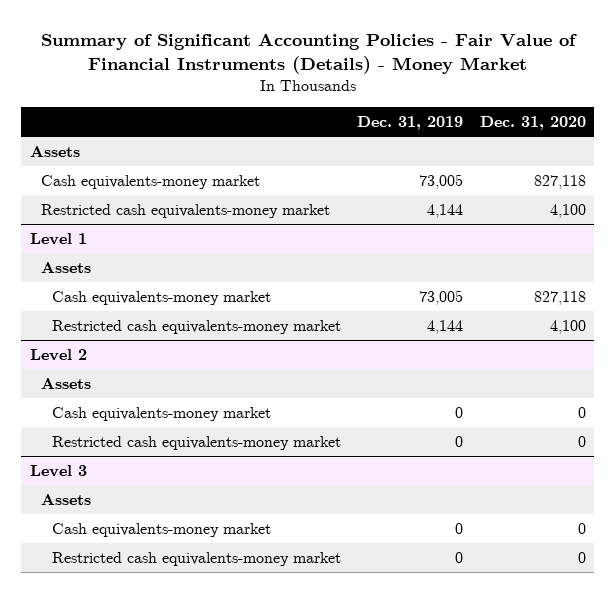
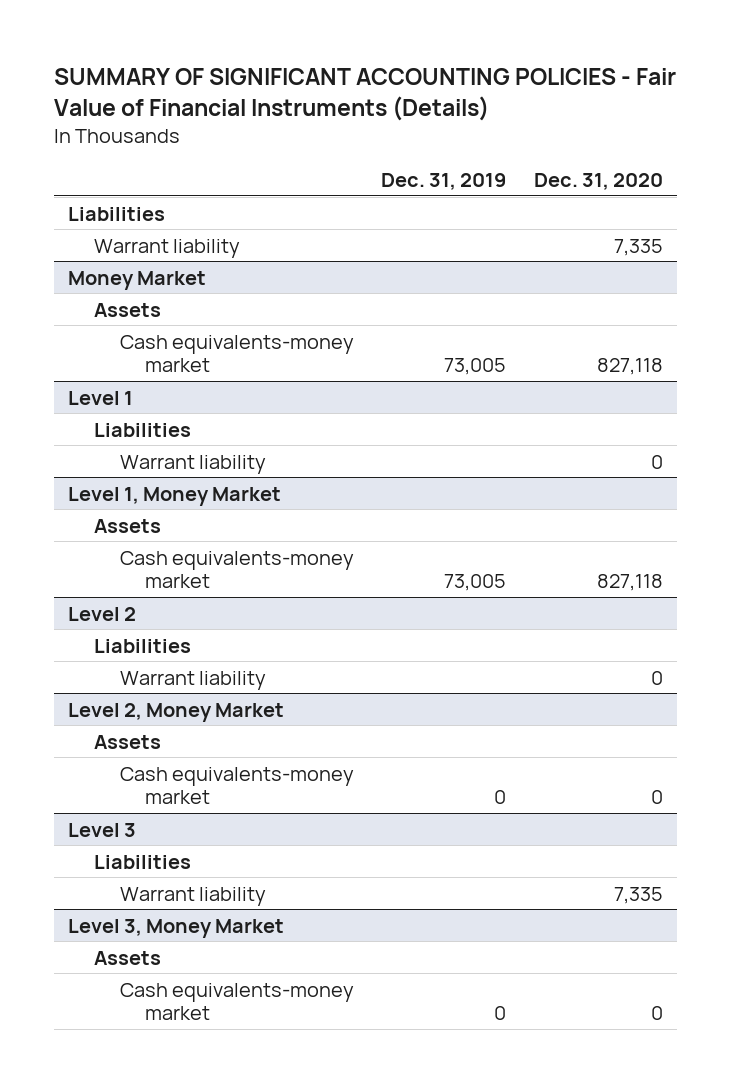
- Summary of Significant Accounting Policies - Fair Value of Financial Instruments (Details) - Money Market
+ SUMMARY OF SIGNIFICANT ACCOUNTING POLICIES - Fair Value of Financial Instruments (Details)
+ Liabilities
+ Warrant liability | | 7,335
+ Money Market
- Restricted cash equivalents-money market | 4,144 | 4,100
@ Level 1
+ Liabilities
+ Warrant liability | | 0
+ Level 1, Money Market
@ Level 1
- Restricted cash equivalents-money market | 4,144 | 4,100
@ Level 2
+ Liabilities
+ Warrant liability | | 0
+ Level 2, Money Market
@ Level 2
- Restricted cash equivalents-money market | 0 | 0
@ Level 3
+ Liabilities
+ Warrant liability | | 7,335
+ Level 3, Money Market
@ Level 3
- Restricted cash equivalents-money market | 0 | 0

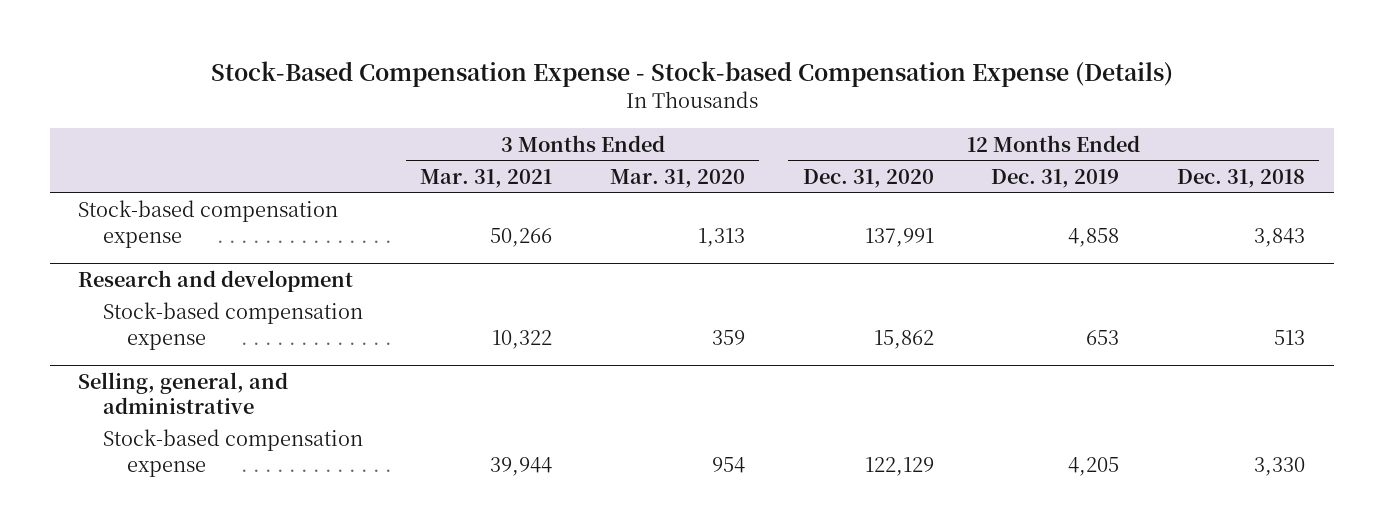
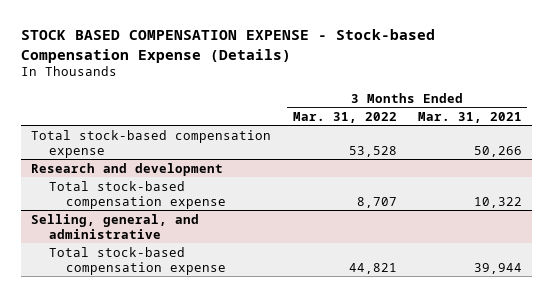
- Stock-Based Compensation Expense - Stock-based Compensation Expense (Details)
+ STOCK BASED COMPENSATION EXPENSE - Stock-based Compensation Expense (Details)
- | 3 Months Ended Mar. 31, 2021 | 3 Months Ended Mar. 31, 2020 | 12 Months Ended Dec. 31, 2020 | 12 Months Ended Dec. 31, 2019 | 12 Months Ended Dec. 31, 2018
+ | 3 Months Ended Mar. 31, 2022 | 3 Months Ended Mar. 31, 2021
- Stock-based compensation expense | 50,266 | 1,313 | 137,991 | 4,858 | 3,843
+ Total stock-based compensation expense | 53,528 | 50,266
@ Research and development
- Stock-based compensation expense | 10,322 | 359 | 15,862 | 653 | 513
+ Total stock-based compensation expense | 8,707 | 10,322
@ Selling, general, and administrative
- Stock-based compensation expense | 39,944 | 954 | 122,129 | 4,205 | 3,330
+ Total stock-based compensation expense | 44,821 | 39,944

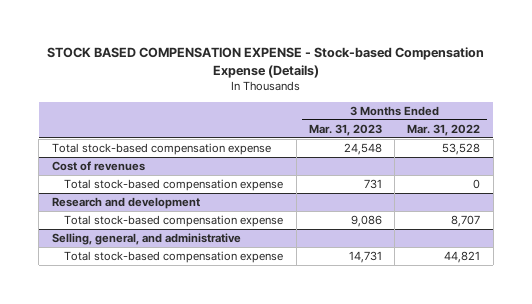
- | 3 Months Ended Mar. 31, 2022 | 3 Months Ended Mar. 31, 2021
+ | 3 Months Ended Mar. 31, 2023 | 3 Months Ended Mar. 31, 2022
+ Cost of revenues
+ Total stock-based compensation expense | 731 | 0

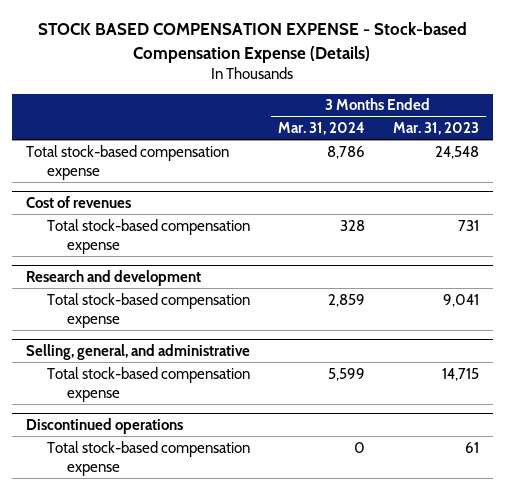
- | 3 Months Ended Mar. 31, 2023 | 3 Months Ended Mar. 31, 2022
+ | 3 Months Ended Mar. 31, 2024 | 3 Months Ended Mar. 31, 2023
@ Research and development
- Total stock-based compensation expense | 9,086 | 8,707
+ Total stock-based compensation expense | 2,859 | 9,041
@ Selling, general, and administrative
- Total stock-based compensation expense | 14,731 | 44,821
+ Total stock-based compensation expense | 5,599 | 14,715
+ Discontinued operations
+ Total stock-based compensation expense | 0 | 61

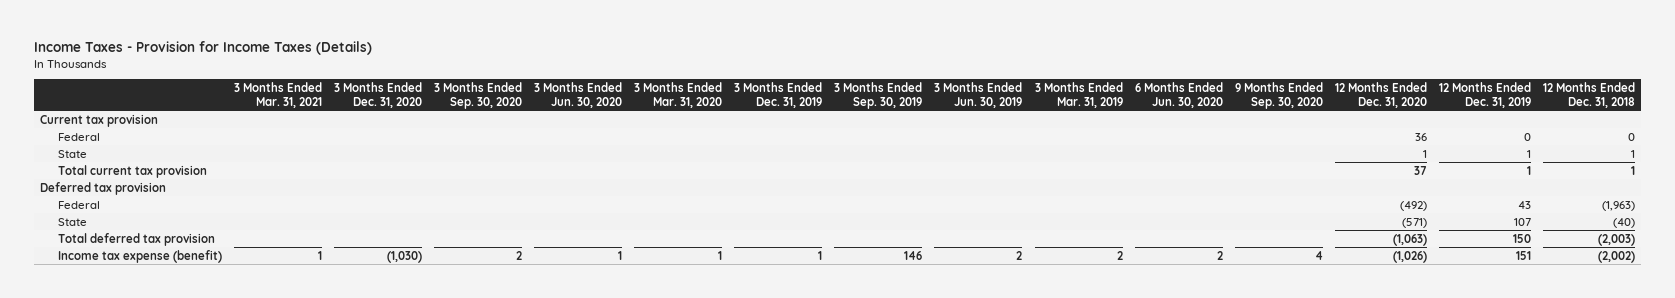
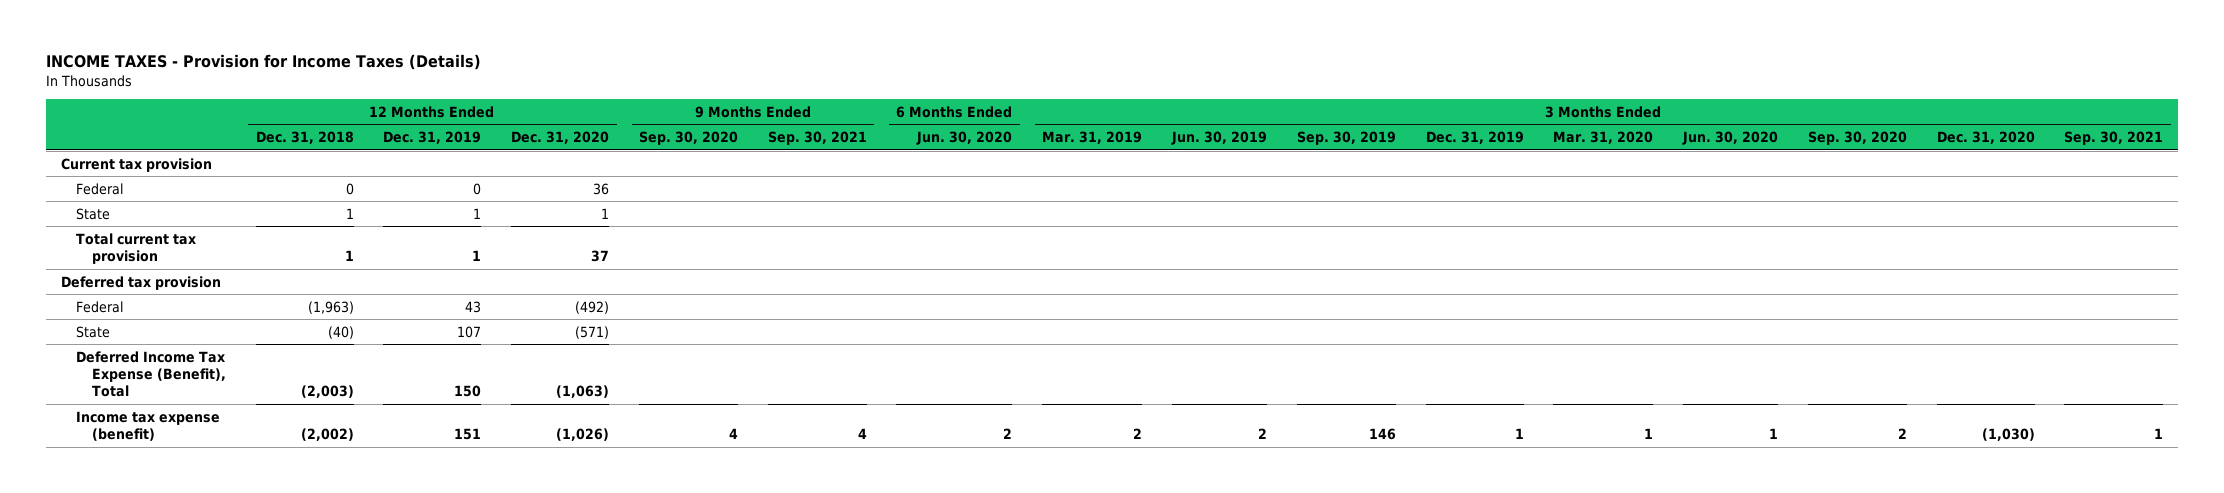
- Income Taxes - Provision for Income Taxes (Details)
+ INCOME TAXES - Provision for Income Taxes (Details)
- | 3 Months Ended Mar. 31, 2021 | 3 Months Ended Dec. 31, 2020 | 3 Months Ended Sep. 30, 2020 | 3 Months Ended Jun. 30, 2020 | 3 Months Ended Mar. 31, 2020 | 3 Months Ended Dec. 31, 2019 | 3 Months Ended Sep. 30, 2019 | 3 Months Ended Jun. 30, 2019 | 3 Months Ended Mar. 31, 2019 | 6 Months Ended Jun. 30, 2020 | 9 Months Ended Sep. 30, 2020 | 12 Months Ended Dec. 31, 2020 | 12 Months Ended Dec. 31, 2019 | 12 Months Ended Dec. 31, 2018
+ | 12 Months Ended Dec. 31, 2018 | 12 Months Ended Dec. 31, 2019 | 12 Months Ended Dec. 31, 2020 | 9 Months Ended Sep. 30, 2020 | 9 Months Ended Sep. 30, 2021 | 6 Months Ended Jun. 30, 2020 | 3 Months Ended Mar. 31, 2019 | 3 Months Ended Jun. 30, 2019 | 3 Months Ended Sep. 30, 2019 | 3 Months Ended Dec. 31, 2019 | 3 Months Ended Mar. 31, 2020 | 3 Months Ended Jun. 30, 2020 | 3 Months Ended Sep. 30, 2020 | 3 Months Ended Dec. 31, 2020 | 3 Months Ended Sep. 30, 2021
- Total deferred tax provision | | | | | | | | | | | | (1,063) | 150 | (2,003)
+ Deferred Income Tax Expense (Benefit), Total | (2,003) | 150 | (1,063) | | | | | | | | | | | |

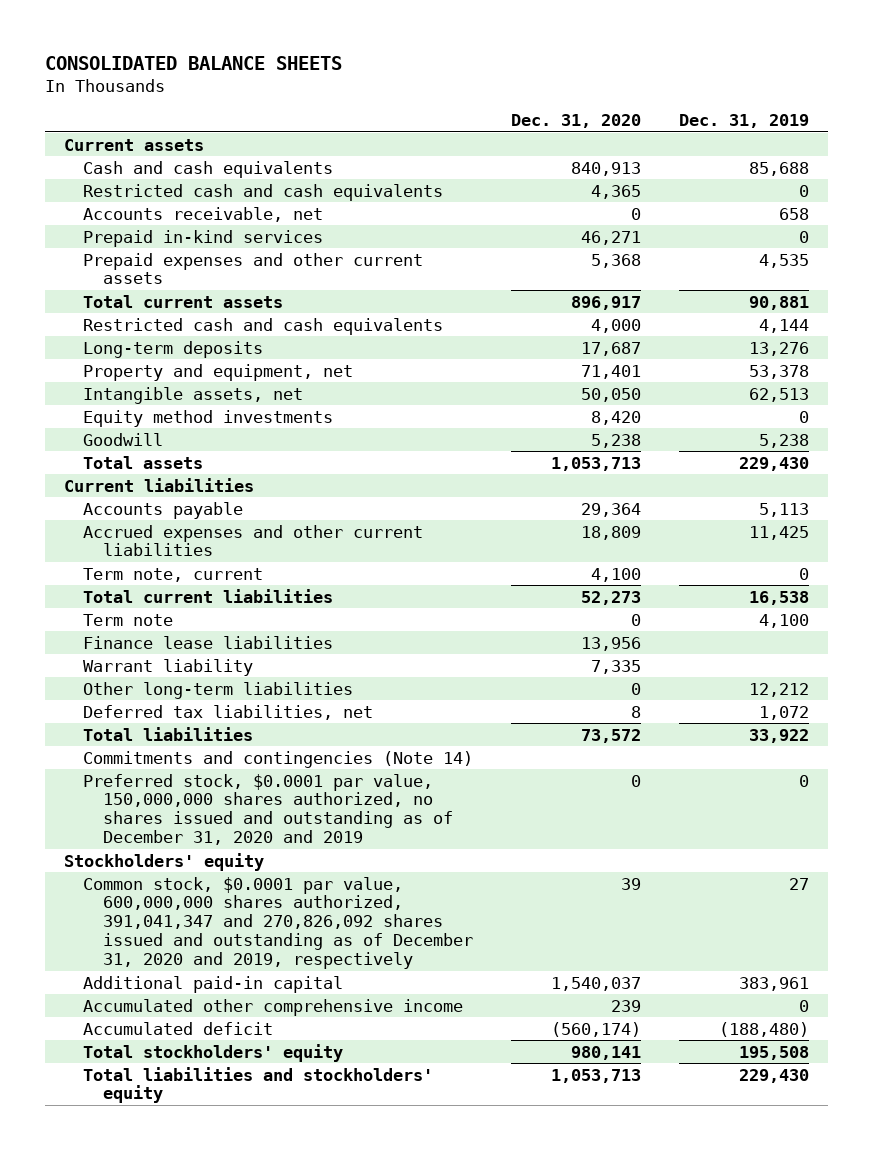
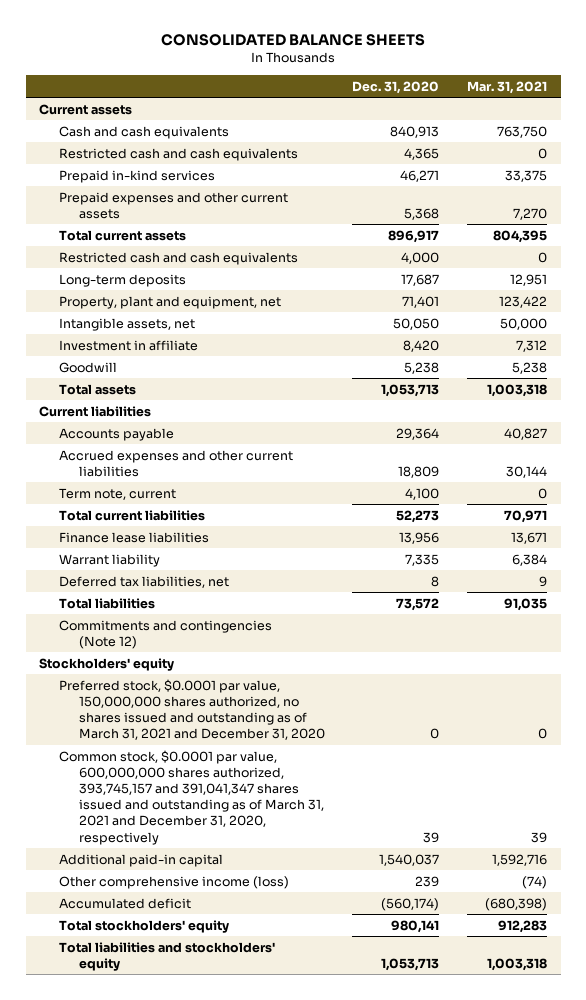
- | Dec. 31, 2020 | Dec. 31, 2019
+ | Dec. 31, 2020 | Mar. 31, 2021
- Accounts receivable, net | 0 | 658
- Property and equipment, net | 71,401 | 53,378
+ Property, plant and equipment, net | 71,401 | 123,422
- Equity method investments | 8,420 | 0
+ Investment in affiliate | 8,420 | 7,312
- Term note | 0 | 4,100
- Other long-term liabilities | 0 | 12,212
- Commitments and contingencies (Note 14)
- Preferred stock, $0.0001 par value, 150,000,000 shares authorized, no shares issued and outstanding as of December 31, 2020 and 2019 | 0 | 0
+ Commitments and contingencies (Note 12)
- Common stock, $0.0001 par value, 600,000,000 shares authorized, 391,041,347 and 270,826,092 shares issued and outstanding as of December 31, 2020 and 2019, respectively | 39 | 27
+ Preferred stock, $0.0001 par value, 150,000,000 shares authorized, no shares issued and outstanding as of March 31, 2021 and December 31, 2020 | 0 | 0
+ Common stock, $0.0001 par value, 600,000,000 shares authorized, 393,745,157 and 391,041,347 shares issued and outstanding as of March 31, 2021 and December 31, 2020, respectively | 39 | 39
- Accumulated other comprehensive income | 239 | 0
+ Other comprehensive income (loss) | 239 | (74)

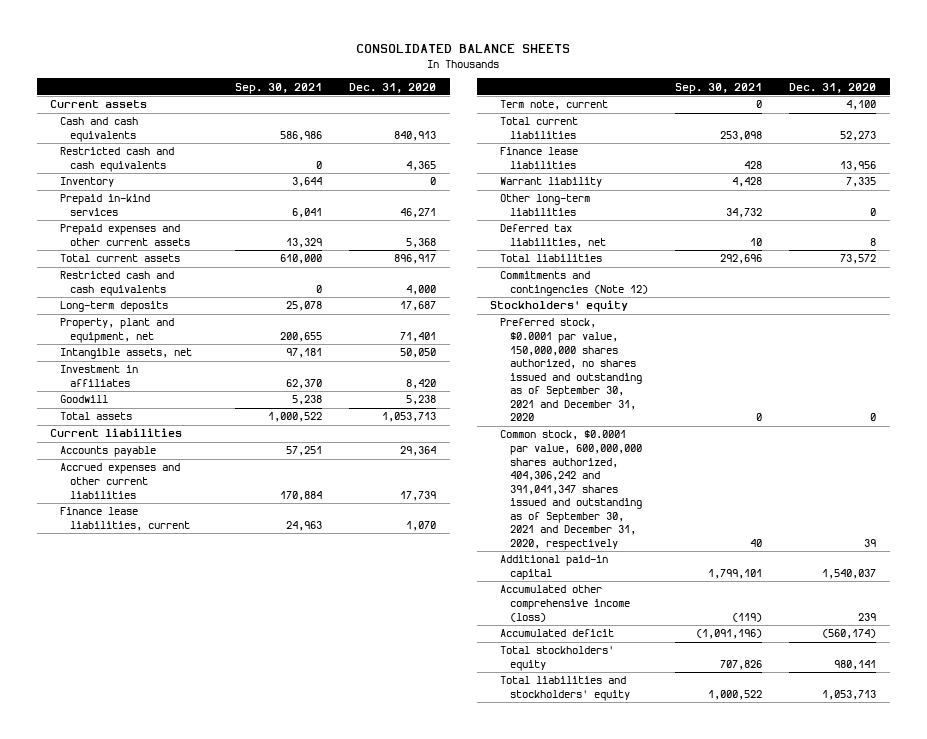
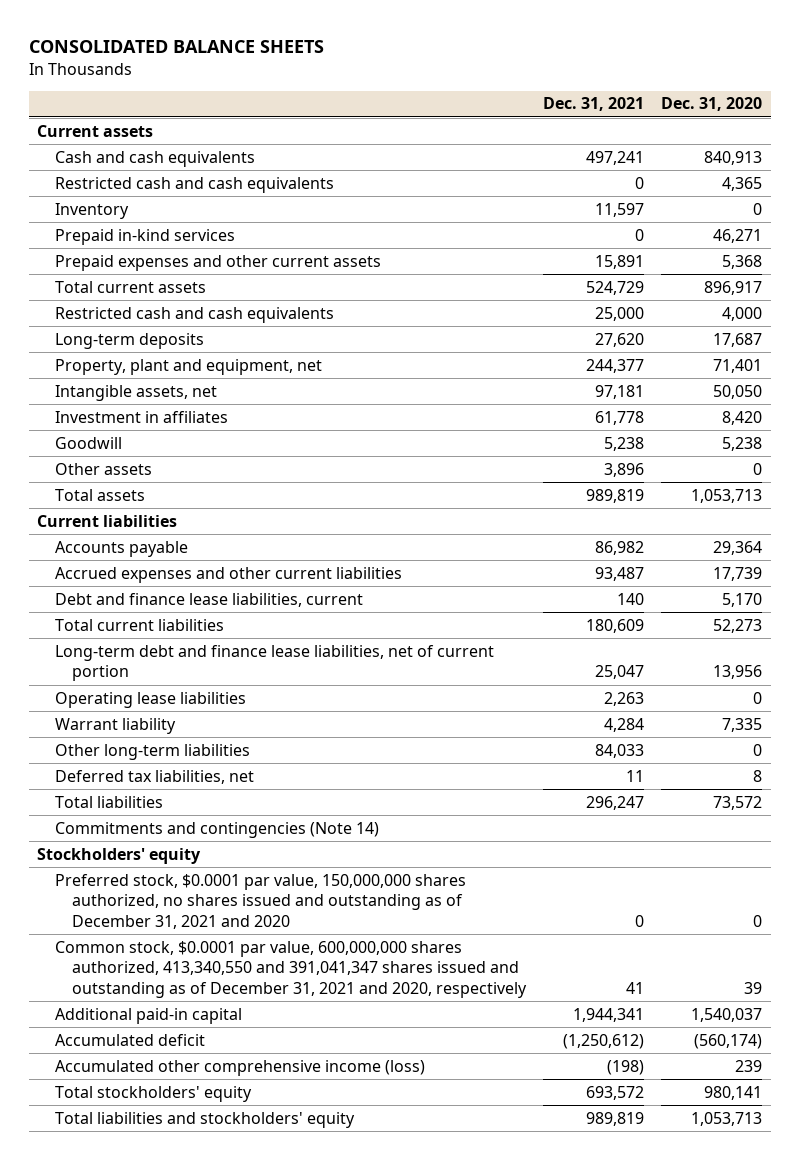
- | Sep. 30, 2021 | Dec. 31, 2020
+ | Dec. 31, 2021 | Dec. 31, 2020
+ Other assets | 3,896 | 0
- Finance lease liabilities, current | 24,963 | 1,070
- Term note, current | 0 | 4,100
+ Debt and finance lease liabilities, current | 140 | 5,170
- Finance lease liabilities | 428 | 13,956
+ Long-term debt and finance lease liabilities, net of current portion | 25,047 | 13,956
+ Operating lease liabilities | 2,263 | 0
- Commitments and contingencies (Note 12)
+ Commitments and contingencies (Note 14)
- Preferred stock, $0.0001 par value, 150,000,000 shares authorized, no shares issued and outstanding as of September 30, 2021 and December 31, 2020 | 0 | 0
- Common stock, $0.0001 par value, 600,000,000 shares authorized, 404,306,242 and 391,041,347 shares issued and outstanding as of September 30, 2021 and December 31, 2020, respectively | 40 | 39
+ Preferred stock, $0.0001 par value, 150,000,000 shares authorized, no shares issued and outstanding as of December 31, 2021 and 2020 | 0 | 0
+ Common stock, $0.0001 par value, 600,000,000 shares authorized, 413,340,550 and 391,041,347 shares issued and outstanding as of December 31, 2021 and 2020, respectively | 41 | 39
moved down: Accumulated other comprehensive income (loss) | (198) | 239

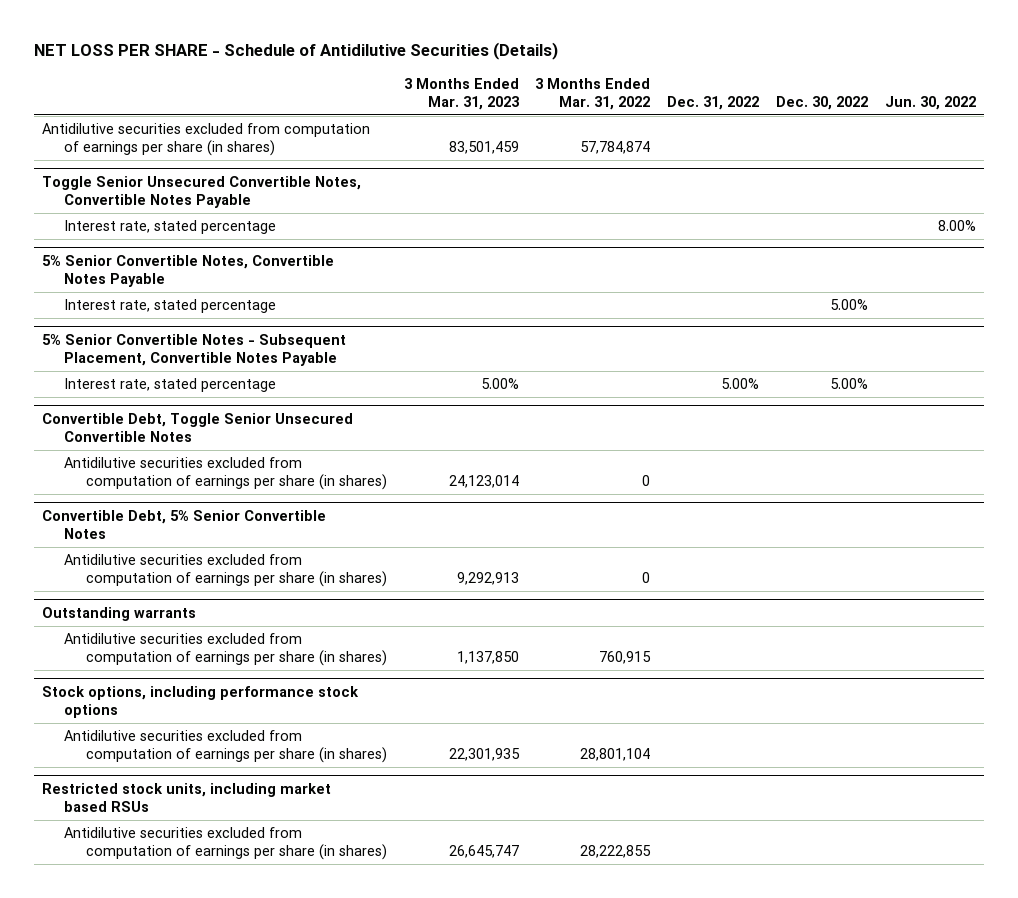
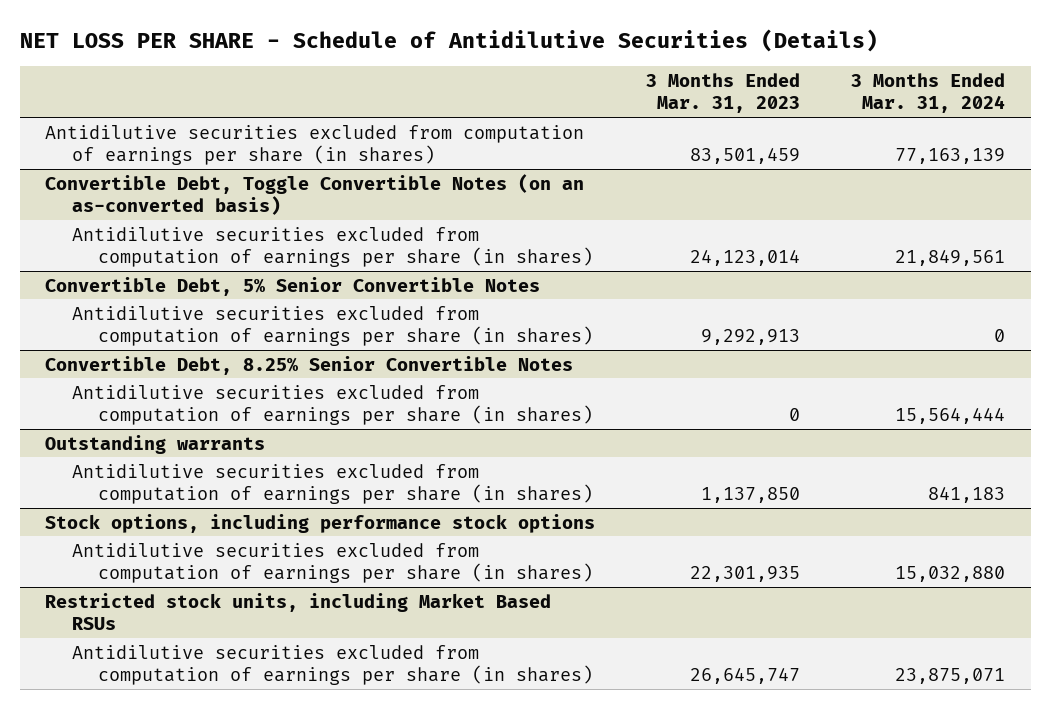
- | 3 Months Ended Mar. 31, 2023 | 3 Months Ended Mar. 31, 2022 | Dec. 31, 2022 | Dec. 30, 2022 | Jun. 30, 2022
+ | 3 Months Ended Mar. 31, 2023 | 3 Months Ended Mar. 31, 2024
- Toggle Senior Unsecured Convertible Notes, Convertible Notes Payable
- Interest rate, stated percentage | | | | | 8.00%
- 5% Senior Convertible Notes, Convertible Notes Payable
- Interest rate, stated percentage | | | | 5.00% |
- 5% Senior Convertible Notes - Subsequent Placement, Convertible Notes Payable
- Interest rate, stated percentage | 5.00% | | 5.00% | 5.00% |
- Convertible Debt, Toggle Senior Unsecured Convertible Notes
+ Convertible Debt, Toggle Convertible Notes (on an as-converted basis)
+ Convertible Debt, 8.25% Senior Convertible Notes
+ Antidilutive securities excluded from computation of earnings per share (in shares) | 0 | 15,564,444
- Restricted stock units, including market based RSUs
+ Restricted stock units, including Market Based RSUs

